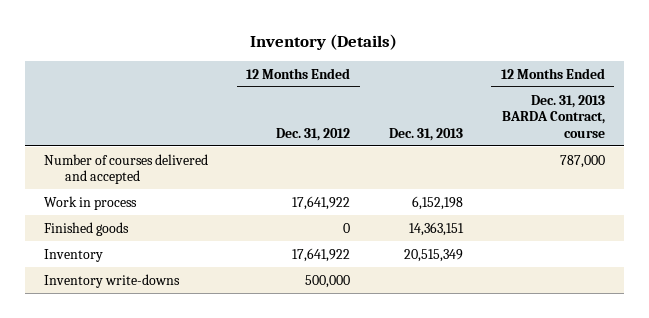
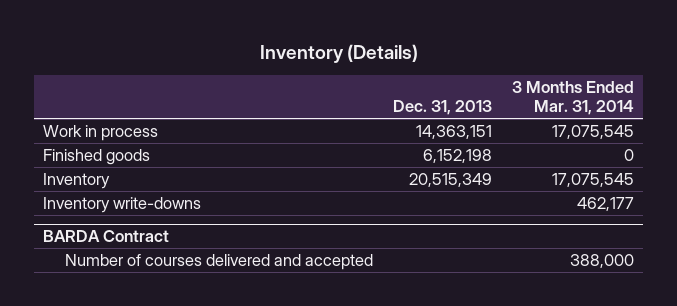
- | 12 Months Ended Dec. 31, 2012 | Dec. 31, 2013 | 12 Months Ended Dec. 31, 2013 BARDA Contract, course
+ | Dec. 31, 2013 | 3 Months Ended Mar. 31, 2014
- Number of courses delivered and accepted | | | 787,000
- Work in process | 17,641,922 | 6,152,198 |
- Finished goods | 0 | 14,363,151 |
+ Work in process | 14,363,151 | 17,075,545
+ Finished goods | 6,152,198 | 0
+ BARDA Contract
+ Number of courses delivered and accepted | | 388,000

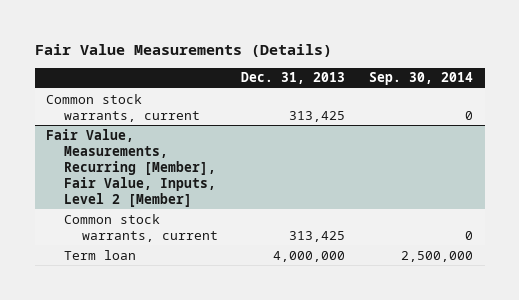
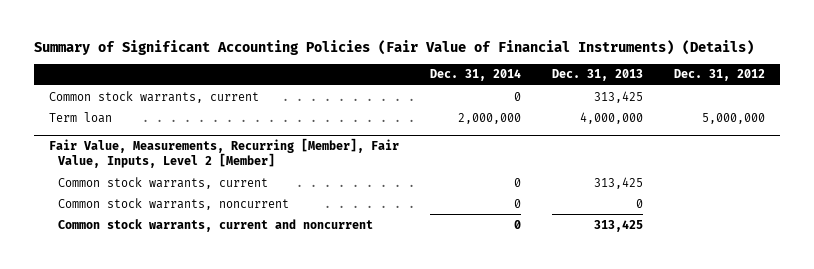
- Fair Value Measurements (Details)
+ Summary of Significant Accounting Policies (Fair Value of Financial Instruments) (Details)
- | Dec. 31, 2013 | Sep. 30, 2014
+ | Dec. 31, 2014 | Dec. 31, 2013 | Dec. 31, 2012
+ Term loan | 2,000,000 | 4,000,000 | 5,000,000
@ Fair Value, Measurements, Recurring [Member], Fair Value, Inputs, Level 2 [Member]
- Term loan | 4,000,000 | 2,500,000
+ Common stock warrants, noncurrent | 0 | 0 |
+ Common stock warrants, current and noncurrent | 0 | 313,425 |

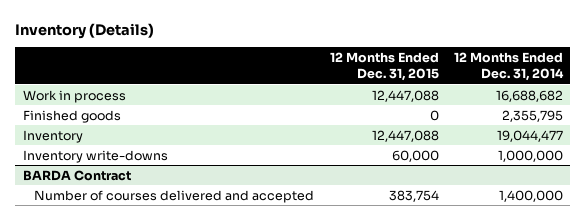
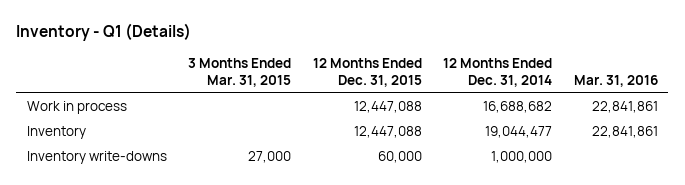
- Inventory (Details)
+ Inventory - Q1 (Details)
- | 12 Months Ended Dec. 31, 2015 | 12 Months Ended Dec. 31, 2014
+ | 3 Months Ended Mar. 31, 2015 | 12 Months Ended Dec. 31, 2015 | 12 Months Ended Dec. 31, 2014 | Mar. 31, 2016
- Finished goods | 0 | 2,355,795
- BARDA Contract
- Number of courses delivered and accepted | 383,754 | 1,400,000

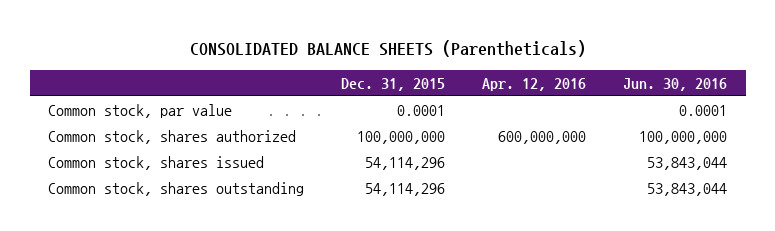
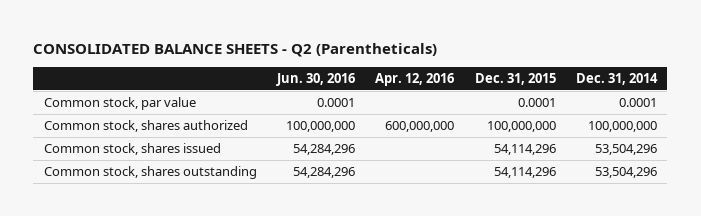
- CONSOLIDATED BALANCE SHEETS (Parentheticals)
+ CONSOLIDATED BALANCE SHEETS - Q2 (Parentheticals)
- | Dec. 31, 2015 | Apr. 12, 2016 | Jun. 30, 2016
+ | Jun. 30, 2016 | Apr. 12, 2016 | Dec. 31, 2015 | Dec. 31, 2014
- Common stock, shares issued | 54,114,296 | | 53,843,044
- Common stock, shares outstanding | 54,114,296 | | 53,843,044
+ Common stock, shares issued | 54,284,296 | | 54,114,296 | 53,504,296
+ Common stock, shares outstanding | 54,284,296 | | 54,114,296 | 53,504,296

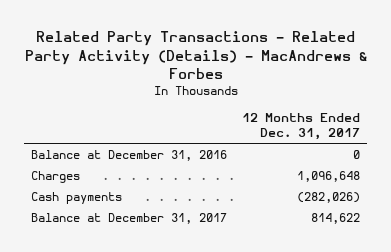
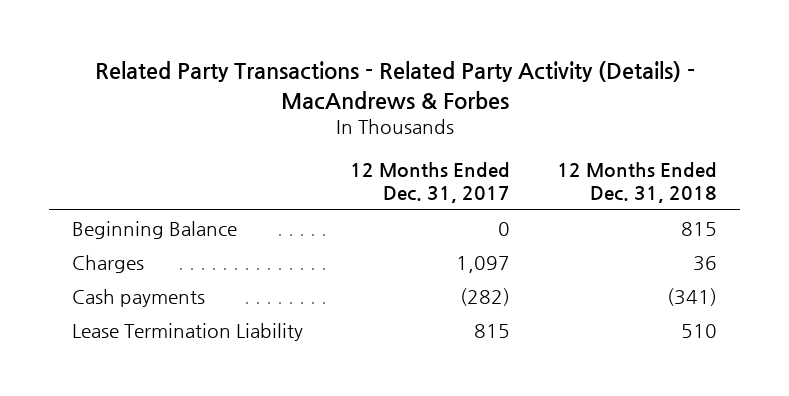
- | 12 Months Ended Dec. 31, 2017
+ | 12 Months Ended Dec. 31, 2017 | 12 Months Ended Dec. 31, 2018
- Balance at December 31, 2016 | 0
- Charges | 1,096,648
- Cash payments | (282,026)
- Balance at December 31, 2017 | 814,622
+ Beginning Balance | 0 | 815
+ Charges | 1,097 | 36
+ Cash payments | (282) | (341)
+ Lease Termination Liability | 815 | 510

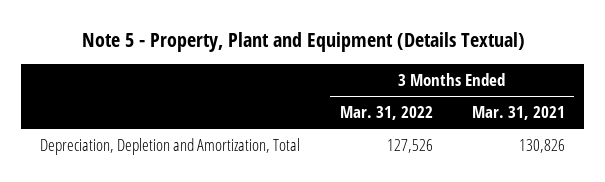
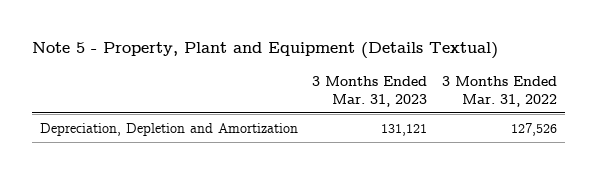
- | 3 Months Ended Mar. 31, 2022 | 3 Months Ended Mar. 31, 2021
+ | 3 Months Ended Mar. 31, 2023 | 3 Months Ended Mar. 31, 2022
- Depreciation, Depletion and Amortization, Total | 127,526 | 130,826
+ Depreciation, Depletion and Amortization | 131,121 | 127,526

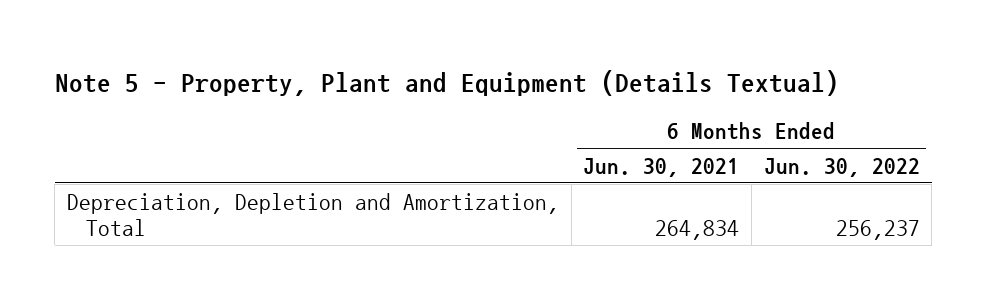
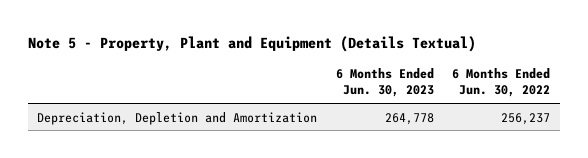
- | 6 Months Ended Jun. 30, 2021 | 6 Months Ended Jun. 30, 2022
+ | 6 Months Ended Jun. 30, 2023 | 6 Months Ended Jun. 30, 2022
- Depreciation, Depletion and Amortization, Total | 264,834 | 256,237
+ Depreciation, Depletion and Amortization | 264,778 | 256,237

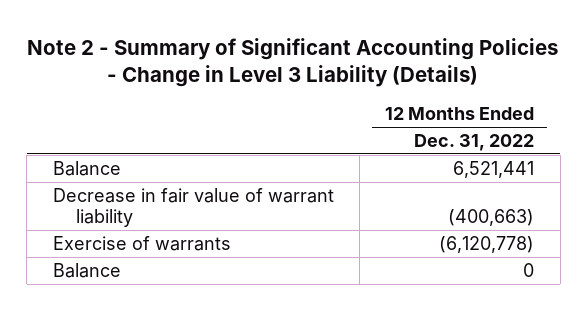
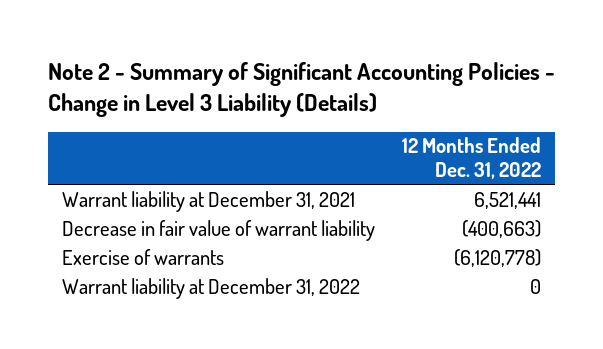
- Balance | 6,521,441
+ Warrant liability at December 31, 2021 | 6,521,441
- Balance | 0
+ Warrant liability at December 31, 2022 | 0

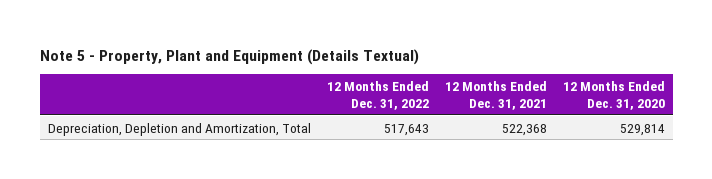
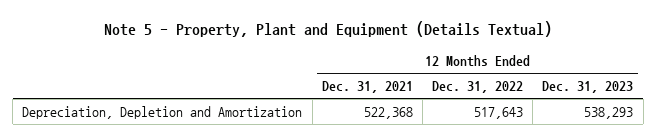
- | 12 Months Ended Dec. 31, 2022 | 12 Months Ended Dec. 31, 2021 | 12 Months Ended Dec. 31, 2020
+ | 12 Months Ended Dec. 31, 2021 | 12 Months Ended Dec. 31, 2022 | 12 Months Ended Dec. 31, 2023
- Depreciation, Depletion and Amortization, Total | 517,643 | 522,368 | 529,814
+ Depreciation, Depletion and Amortization | 522,368 | 517,643 | 538,293

